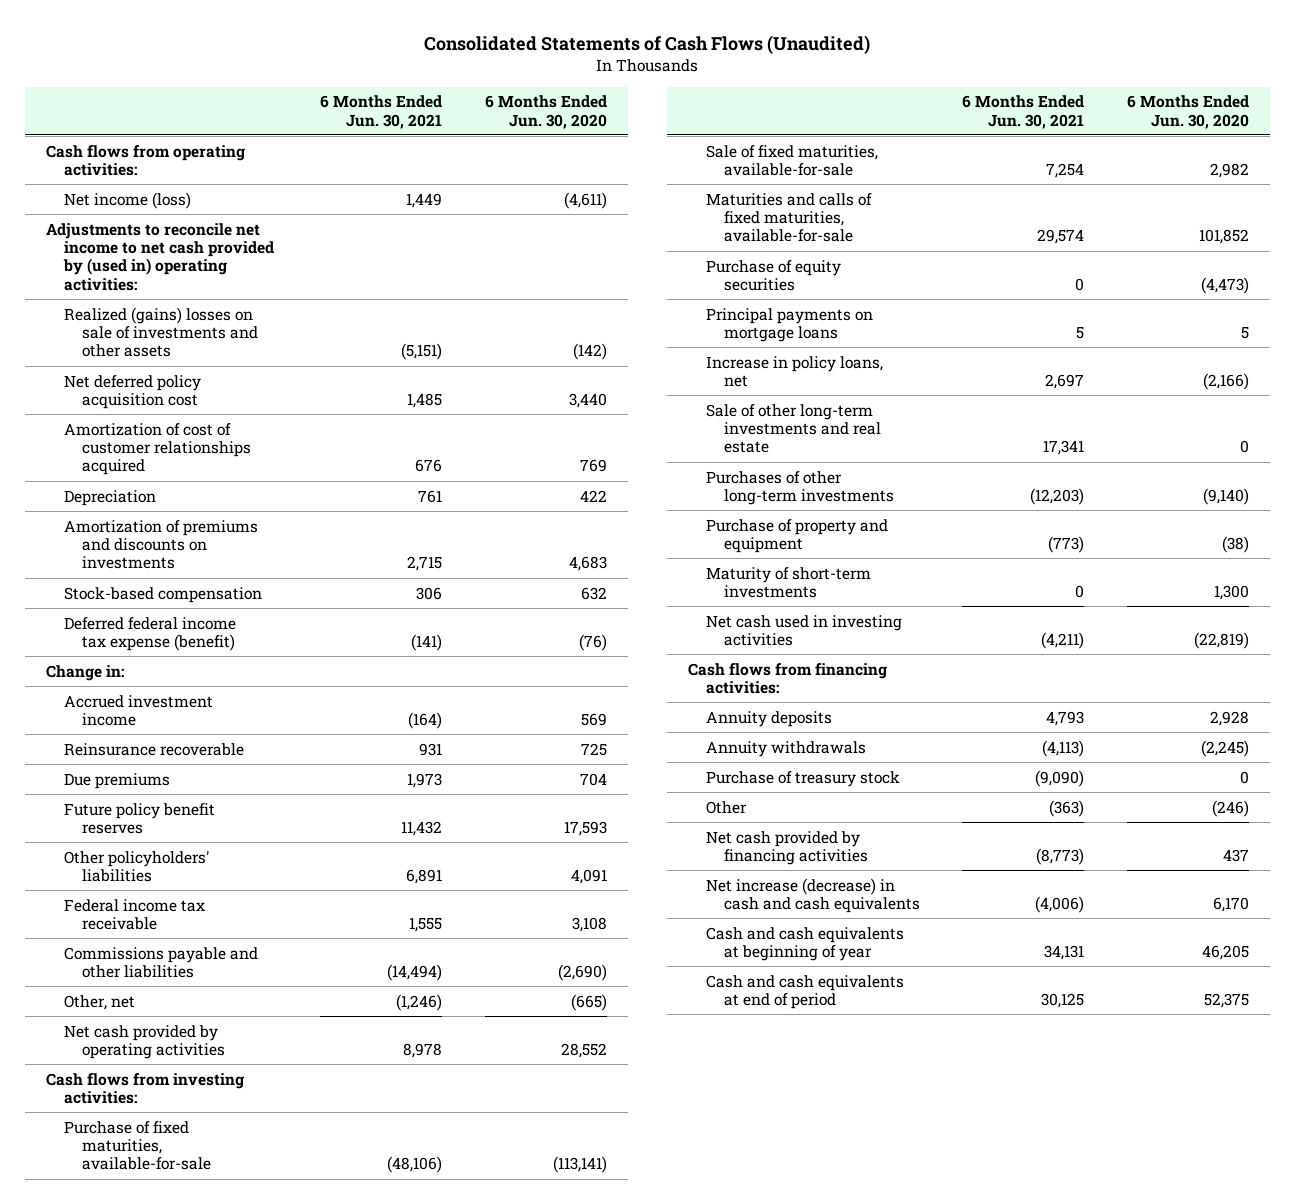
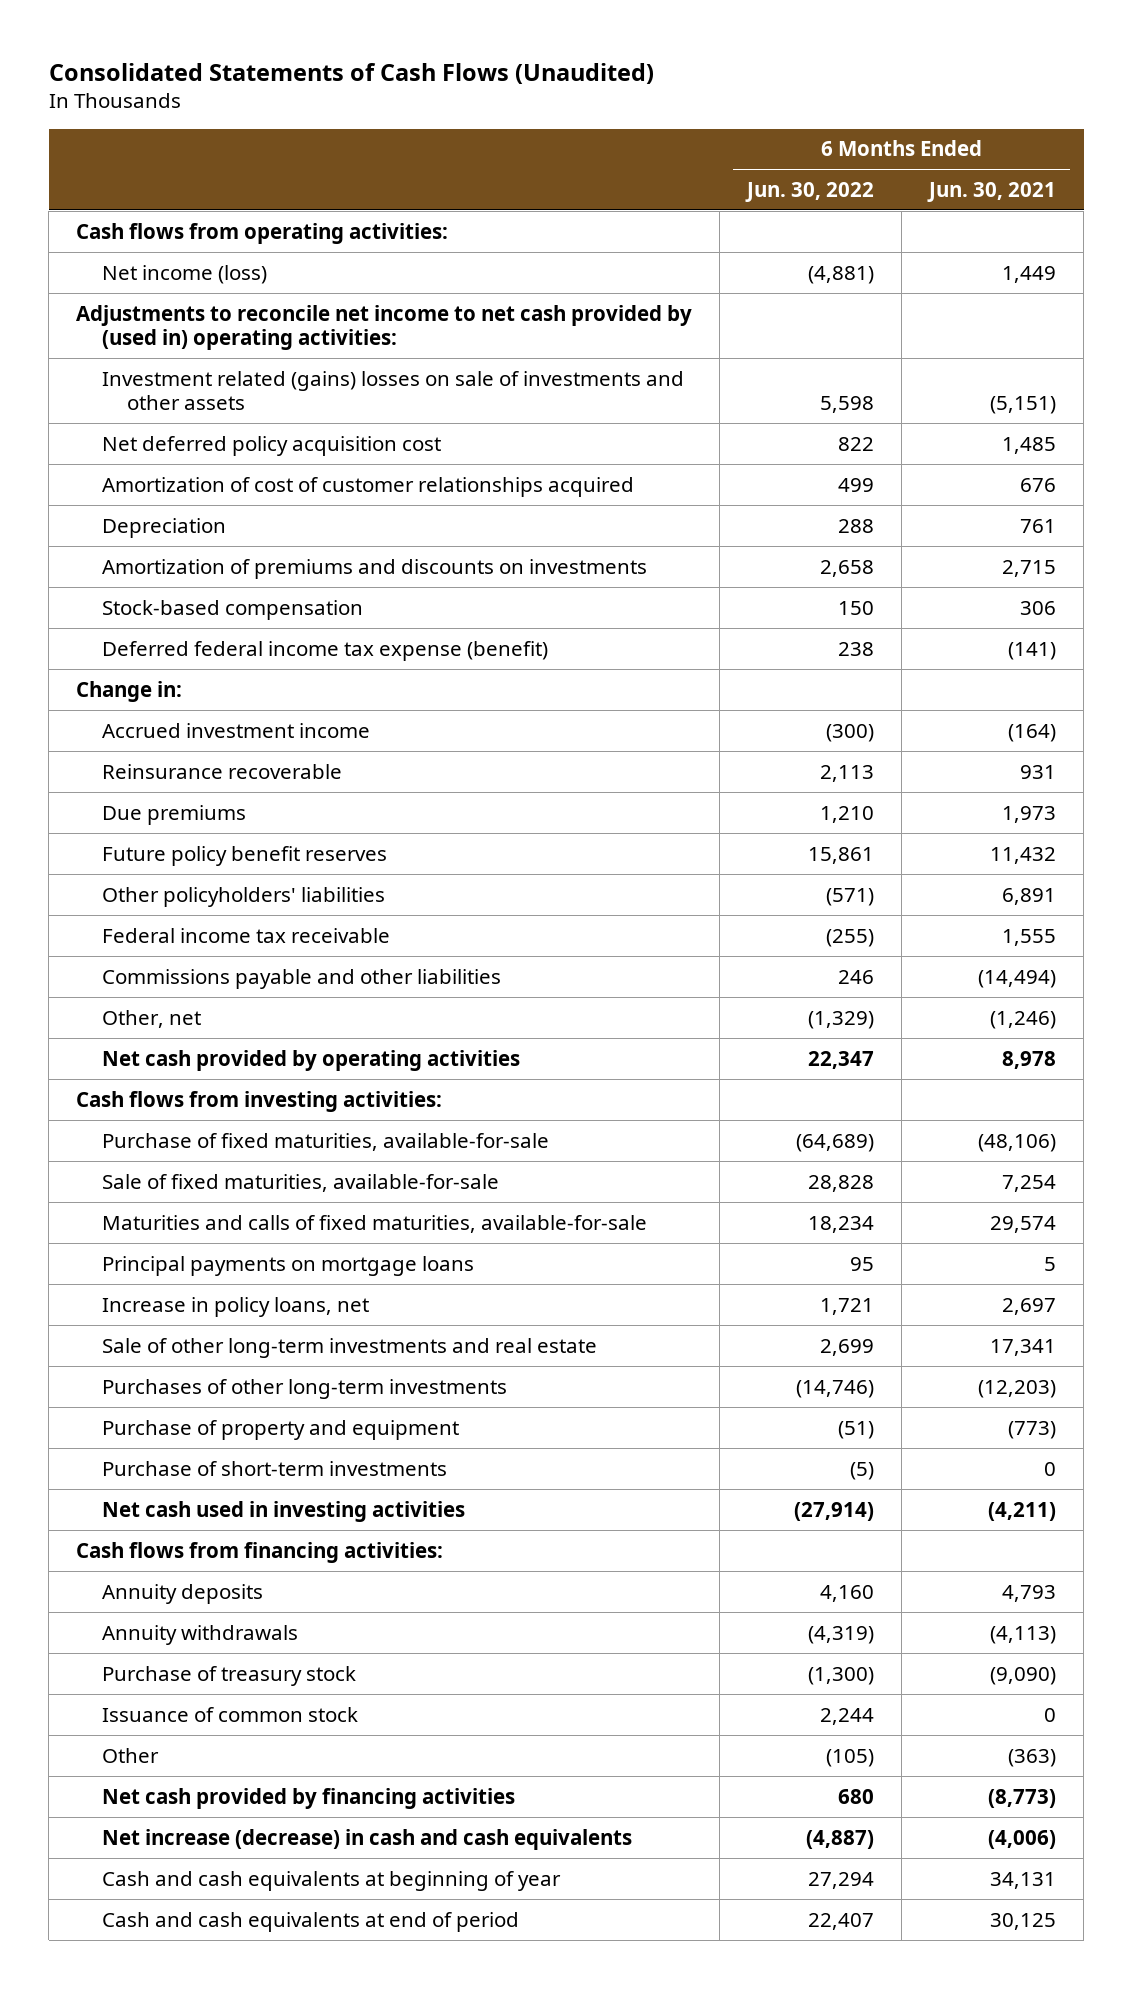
- | 6 Months Ended Jun. 30, 2021 | 6 Months Ended Jun. 30, 2020
+ | 6 Months Ended Jun. 30, 2022 | 6 Months Ended Jun. 30, 2021
- Realized (gains) losses on sale of investments and other assets | (5,151) | (142)
+ Investment related (gains) losses on sale of investments and other assets | 5,598 | (5,151)
- Purchase of equity securities | 0 | (4,473)
- Maturity of short-term investments | 0 | 1,300
+ Purchase of short-term investments | (5) | 0
+ Issuance of common stock | 2,244 | 0

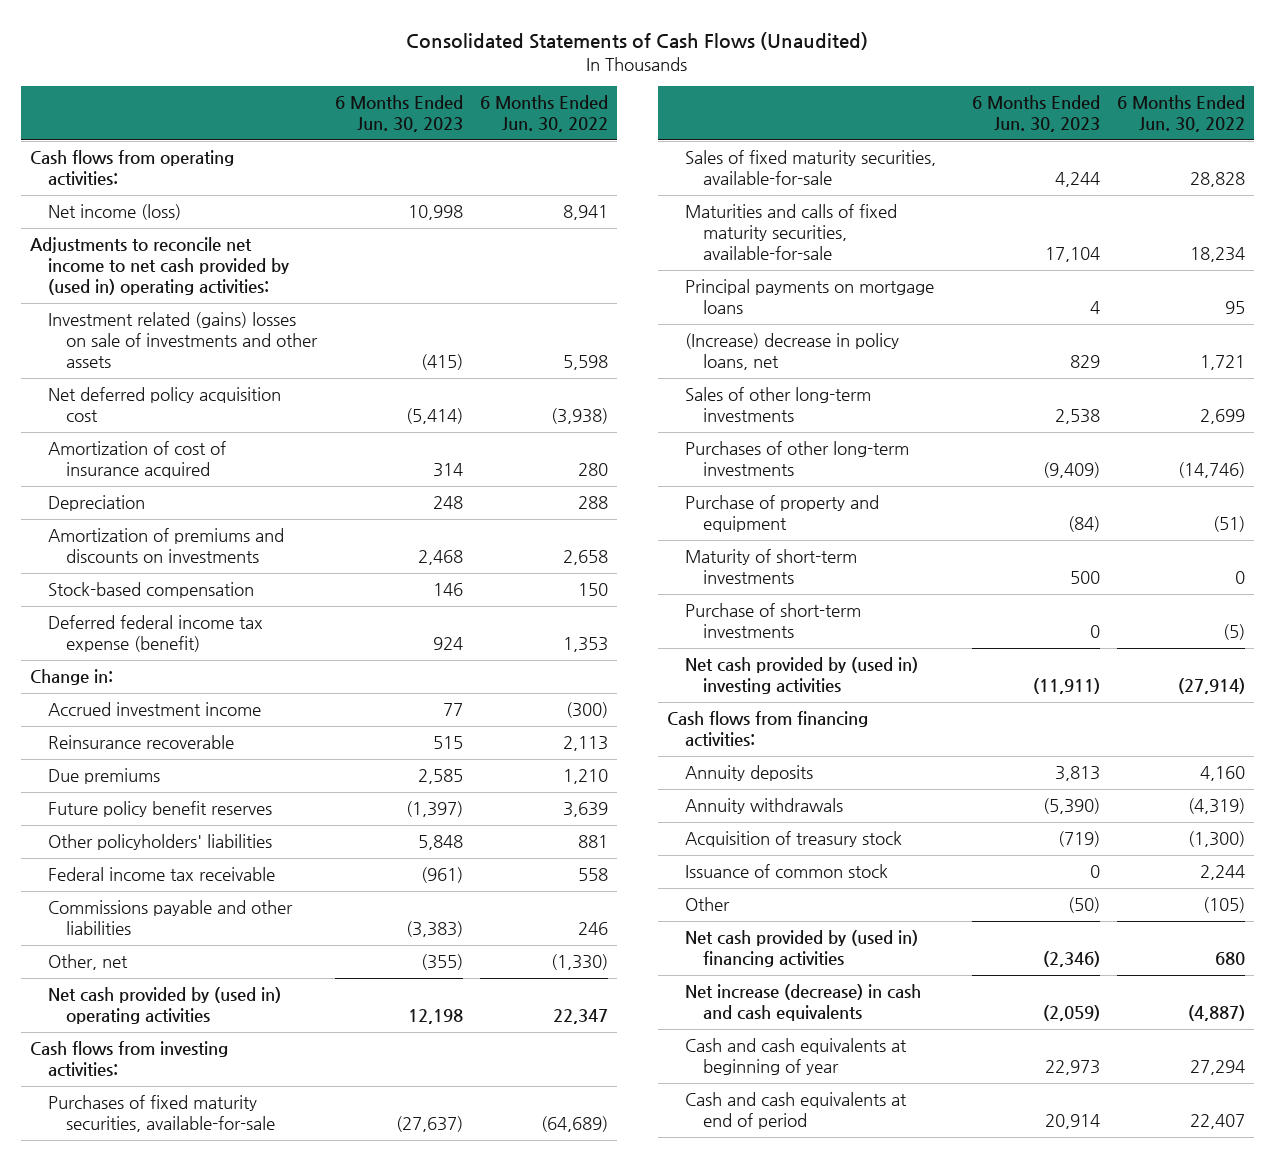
- | 6 Months Ended Jun. 30, 2022 | 6 Months Ended Jun. 30, 2021
+ | 6 Months Ended Jun. 30, 2023 | 6 Months Ended Jun. 30, 2022
- Net income (loss) | (4,881) | 1,449
+ Net income (loss) | 10,998 | 8,941
- Net deferred policy acquisition cost | 822 | 1,485
- Amortization of cost of customer relationships acquired | 499 | 676
+ Net deferred policy acquisition cost | (5,414) | (3,938)
+ Amortization of cost of insurance acquired | 314 | 280
- Deferred federal income tax expense (benefit) | 238 | (141)
+ Deferred federal income tax expense (benefit) | 924 | 1,353
- Future policy benefit reserves | 15,861 | 11,432
- Other policyholders' liabilities | (571) | 6,891
- Federal income tax receivable | (255) | 1,555
+ Future policy benefit reserves | (1,397) | 3,639
+ Other policyholders' liabilities | 5,848 | 881
+ Federal income tax receivable | (961) | 558
- Other, net | (1,329) | (1,246)
- Net cash provided by operating activities | 22,347 | 8,978
+ Other, net | (355) | (1,330)
+ Net cash provided by (used in) operating activities | 12,198 | 22,347
- Purchase of fixed maturities, available-for-sale | (64,689) | (48,106)
- Sale of fixed maturities, available-for-sale | 28,828 | 7,254
- Maturities and calls of fixed maturities, available-for-sale | 18,234 | 29,574
+ Purchases of fixed maturity securities, available-for-sale | (27,637) | (64,689)
+ Sales of fixed maturity securities, available-for-sale | 4,244 | 28,828
+ Maturities and calls of fixed maturity securities, available-for-sale | 17,104 | 18,234
- Increase in policy loans, net | 1,721 | 2,697
- Sale of other long-term investments and real estate | 2,699 | 17,341
+ (Increase) decrease in policy loans, net | 829 | 1,721
+ Sales of other long-term investments | 2,538 | 2,699
+ Maturity of short-term investments | 500 | 0
- Net cash used in investing activities | (27,914) | (4,211)
+ Net cash provided by (used in) investing activities | (11,911) | (27,914)
- Purchase of treasury stock | (1,300) | (9,090)
+ Acquisition of treasury stock | (719) | (1,300)
- Net cash provided by financing activities | 680 | (8,773)
+ Net cash provided by (used in) financing activities | (2,346) | 680

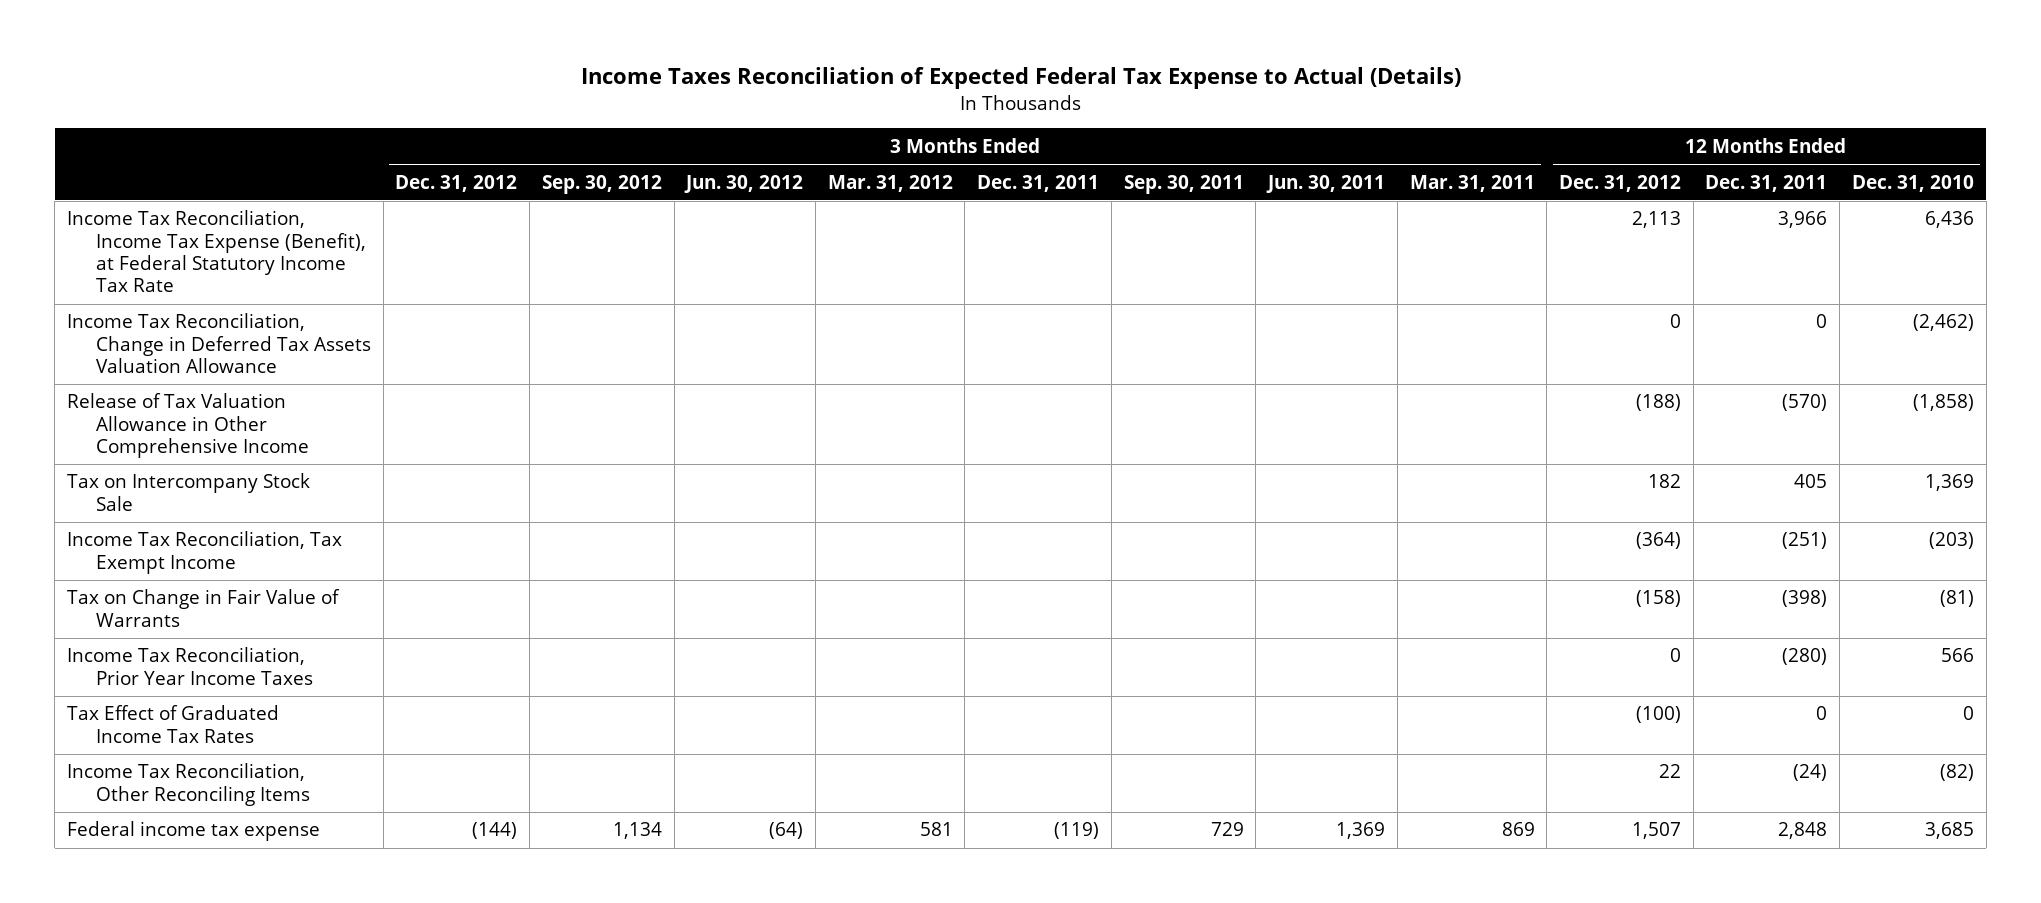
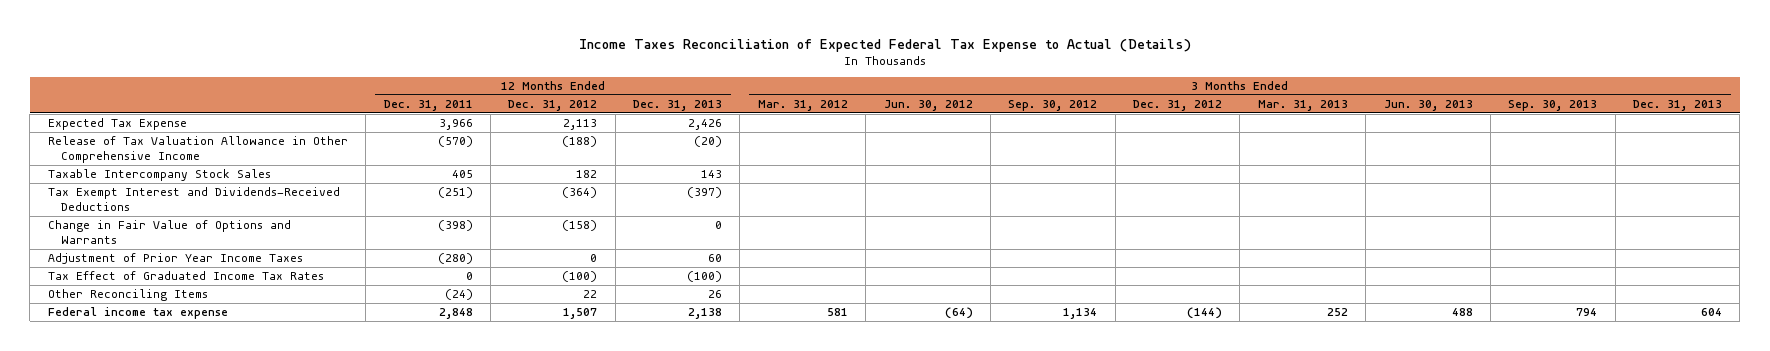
- | 3 Months Ended Dec. 31, 2012 | 3 Months Ended Sep. 30, 2012 | 3 Months Ended Jun. 30, 2012 | 3 Months Ended Mar. 31, 2012 | 3 Months Ended Dec. 31, 2011 | 3 Months Ended Sep. 30, 2011 | 3 Months Ended Jun. 30, 2011 | 3 Months Ended Mar. 31, 2011 | 12 Months Ended Dec. 31, 2012 | 12 Months Ended Dec. 31, 2011 | 12 Months Ended Dec. 31, 2010
+ | 12 Months Ended Dec. 31, 2011 | 12 Months Ended Dec. 31, 2012 | 12 Months Ended Dec. 31, 2013 | 3 Months Ended Mar. 31, 2012 | 3 Months Ended Jun. 30, 2012 | 3 Months Ended Sep. 30, 2012 | 3 Months Ended Dec. 31, 2012 | 3 Months Ended Mar. 31, 2013 | 3 Months Ended Jun. 30, 2013 | 3 Months Ended Sep. 30, 2013 | 3 Months Ended Dec. 31, 2013
- Income Tax Reconciliation, Income Tax Expense (Benefit), at Federal Statutory Income Tax Rate | | | | | | | | | 2,113 | 3,966 | 6,436
- Income Tax Reconciliation, Change in Deferred Tax Assets Valuation Allowance | | | | | | | | | 0 | 0 | (2,462)
+ Expected Tax Expense | 3,966 | 2,113 | 2,426 | | | | | | | |
- Tax on Intercompany Stock Sale | | | | | | | | | 182 | 405 | 1,369
- Income Tax Reconciliation, Tax Exempt Income | | | | | | | | | (364) | (251) | (203)
- Tax on Change in Fair Value of Warrants | | | | | | | | | (158) | (398) | (81)
- Income Tax Reconciliation, Prior Year Income Taxes | | | | | | | | | 0 | (280) | 566
+ Taxable Intercompany Stock Sales | 405 | 182 | 143 | | | | | | | |
+ Tax Exempt Interest and Dividends-Received Deductions | (251) | (364) | (397) | | | | | | | |
+ Change in Fair Value of Options and Warrants | (398) | (158) | 0 | | | | | | | |
+ Adjustment of Prior Year Income Taxes | (280) | 0 | 60 | | | | | | | |
- Income Tax Reconciliation, Other Reconciling Items | | | | | | | | | 22 | (24) | (82)
+ Other Reconciling Items | (24) | 22 | 26 | | | | | | | |

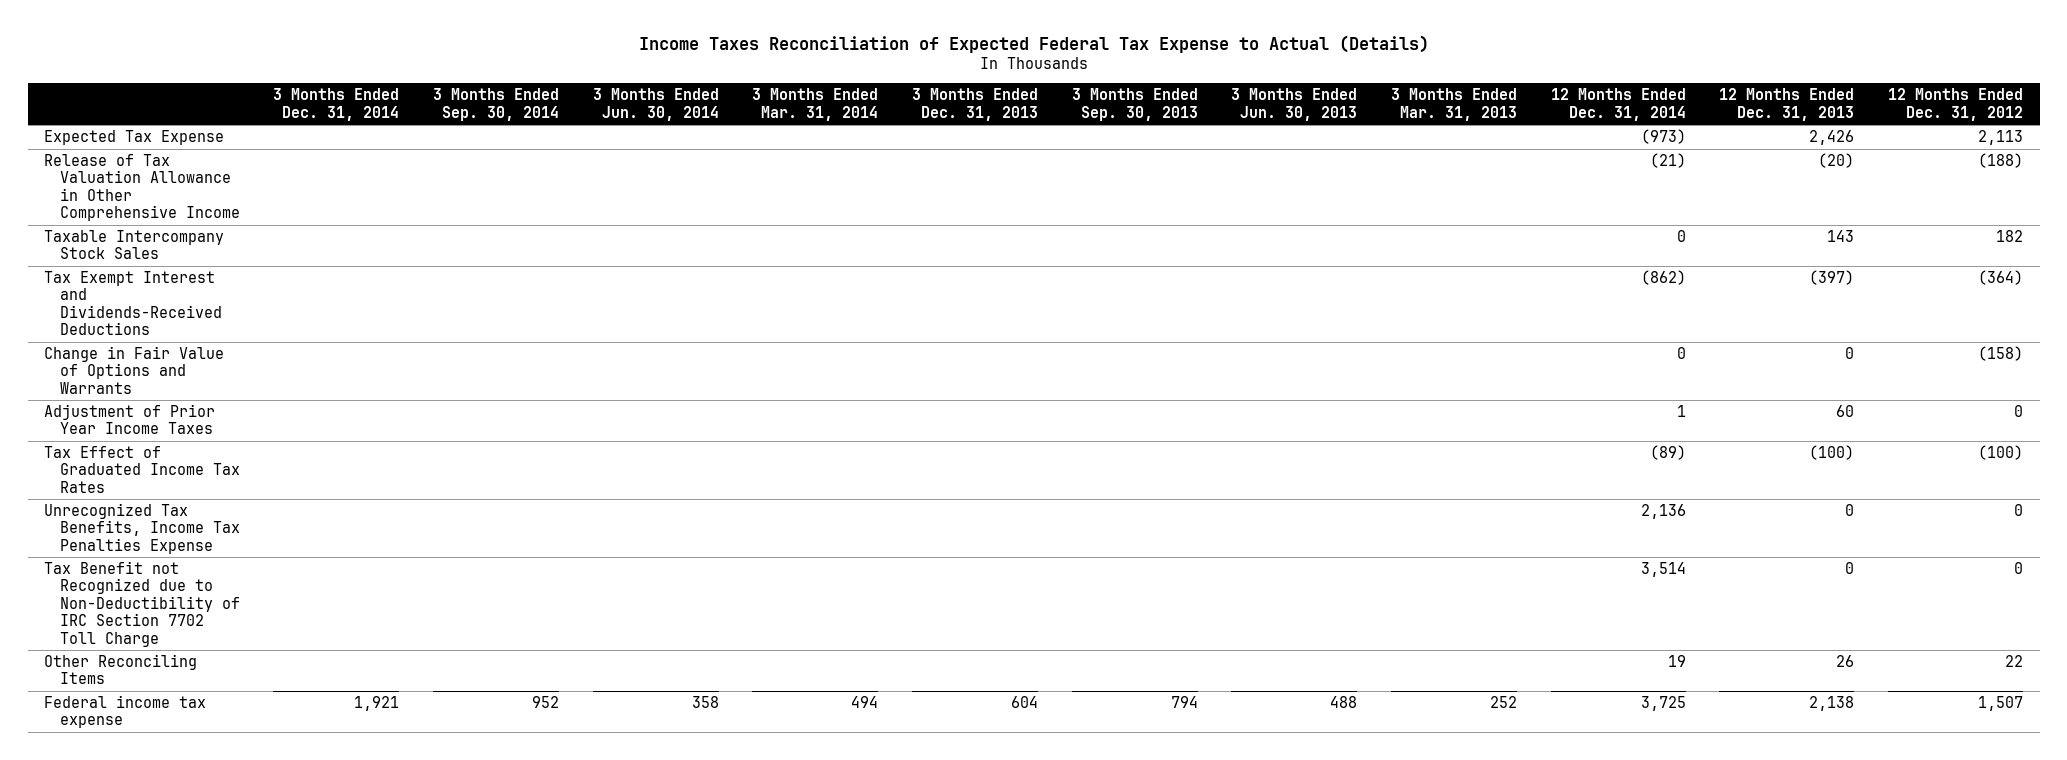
- | 12 Months Ended Dec. 31, 2011 | 12 Months Ended Dec. 31, 2012 | 12 Months Ended Dec. 31, 2013 | 3 Months Ended Mar. 31, 2012 | 3 Months Ended Jun. 30, 2012 | 3 Months Ended Sep. 30, 2012 | 3 Months Ended Dec. 31, 2012 | 3 Months Ended Mar. 31, 2013 | 3 Months Ended Jun. 30, 2013 | 3 Months Ended Sep. 30, 2013 | 3 Months Ended Dec. 31, 2013
+ | 3 Months Ended Dec. 31, 2014 | 3 Months Ended Sep. 30, 2014 | 3 Months Ended Jun. 30, 2014 | 3 Months Ended Mar. 31, 2014 | 3 Months Ended Dec. 31, 2013 | 3 Months Ended Sep. 30, 2013 | 3 Months Ended Jun. 30, 2013 | 3 Months Ended Mar. 31, 2013 | 12 Months Ended Dec. 31, 2014 | 12 Months Ended Dec. 31, 2013 | 12 Months Ended Dec. 31, 2012
+ Unrecognized Tax Benefits, Income Tax Penalties Expense | | | | | | | | | 2,136 | 0 | 0
+ Tax Benefit not Recognized due to Non-Deductibility of IRC Section 7702 Toll Charge | | | | | | | | | 3,514 | 0 | 0

